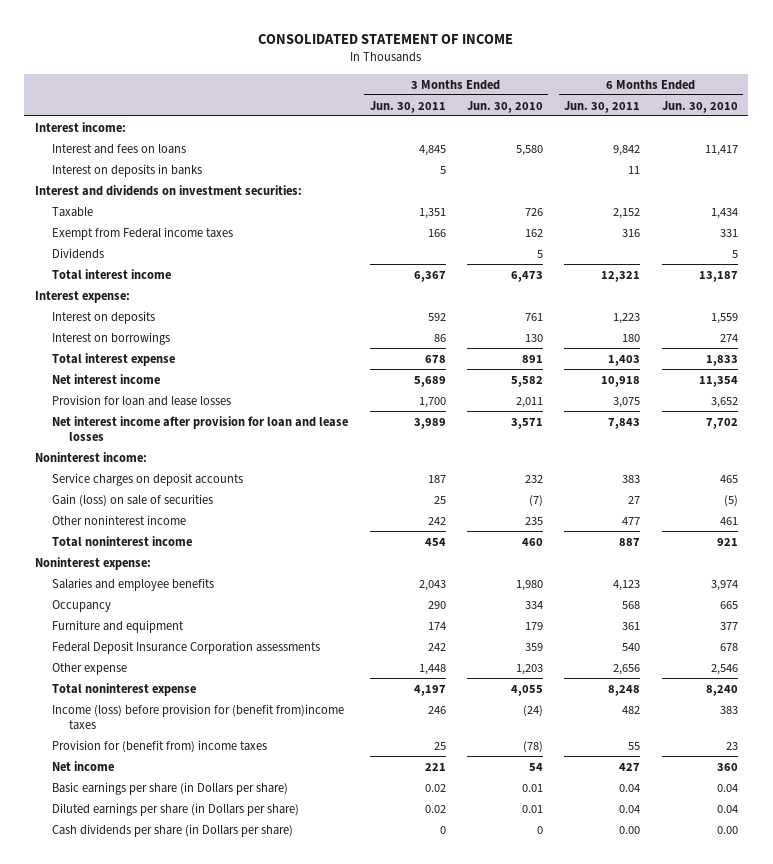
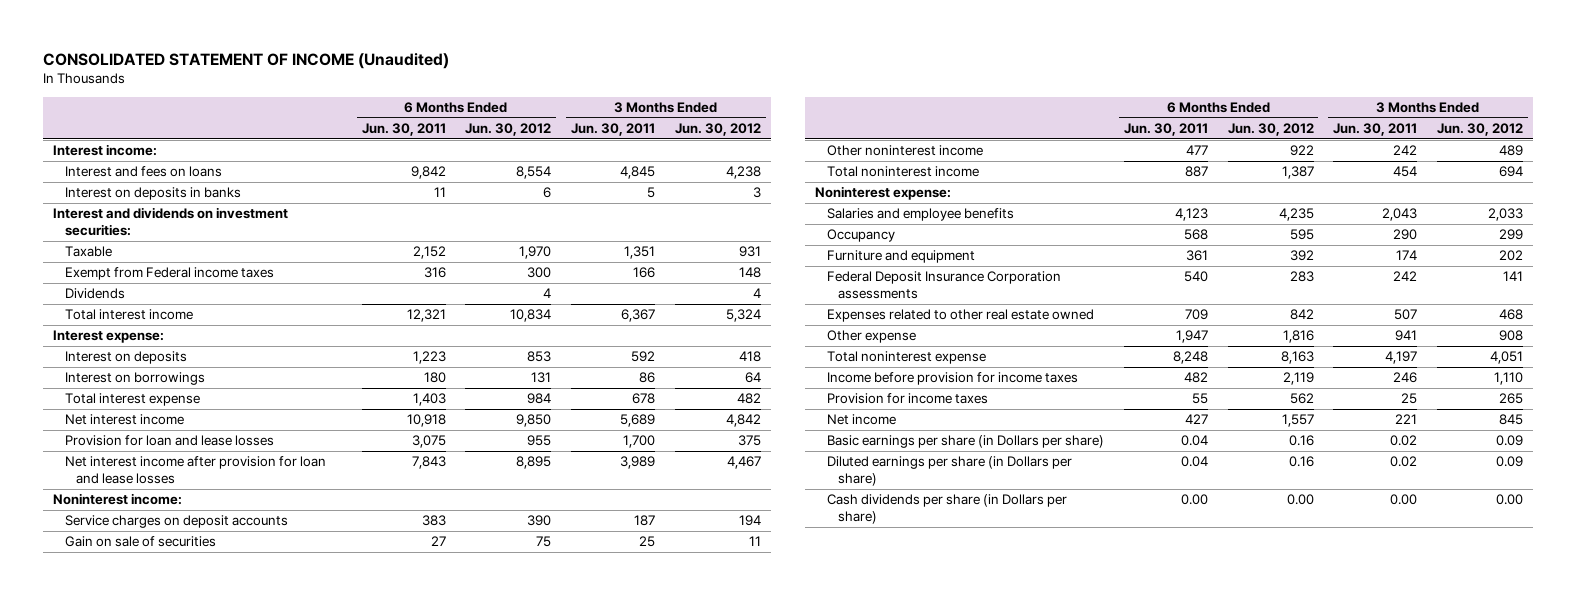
- CONSOLIDATED STATEMENT OF INCOME
+ CONSOLIDATED STATEMENT OF INCOME (Unaudited)
- | 3 Months Ended Jun. 30, 2011 | 3 Months Ended Jun. 30, 2010 | 6 Months Ended Jun. 30, 2011 | 6 Months Ended Jun. 30, 2010
+ | 6 Months Ended Jun. 30, 2011 | 6 Months Ended Jun. 30, 2012 | 3 Months Ended Jun. 30, 2011 | 3 Months Ended Jun. 30, 2012
- Gain (loss) on sale of securities | 25 | (7) | 27 | (5)
+ Gain on sale of securities | 27 | 75 | 25 | 11
- Other expense | 1,448 | 1,203 | 2,656 | 2,546
+ Expenses related to other real estate owned | 709 | 842 | 507 | 468
+ Other expense | 1,947 | 1,816 | 941 | 908
- Income (loss) before provision for (benefit from)income taxes | 246 | (24) | 482 | 383
- Provision for (benefit from) income taxes | 25 | (78) | 55 | 23
+ Income before provision for income taxes | 482 | 2,119 | 246 | 1,110
+ Provision for income taxes | 55 | 562 | 25 | 265
- Cash dividends per share (in Dollars per share) | 0 | 0 | 0.00 | 0.00
+ Cash dividends per share (in Dollars per share) | 0.00 | 0.00 | 0.00 | 0.00

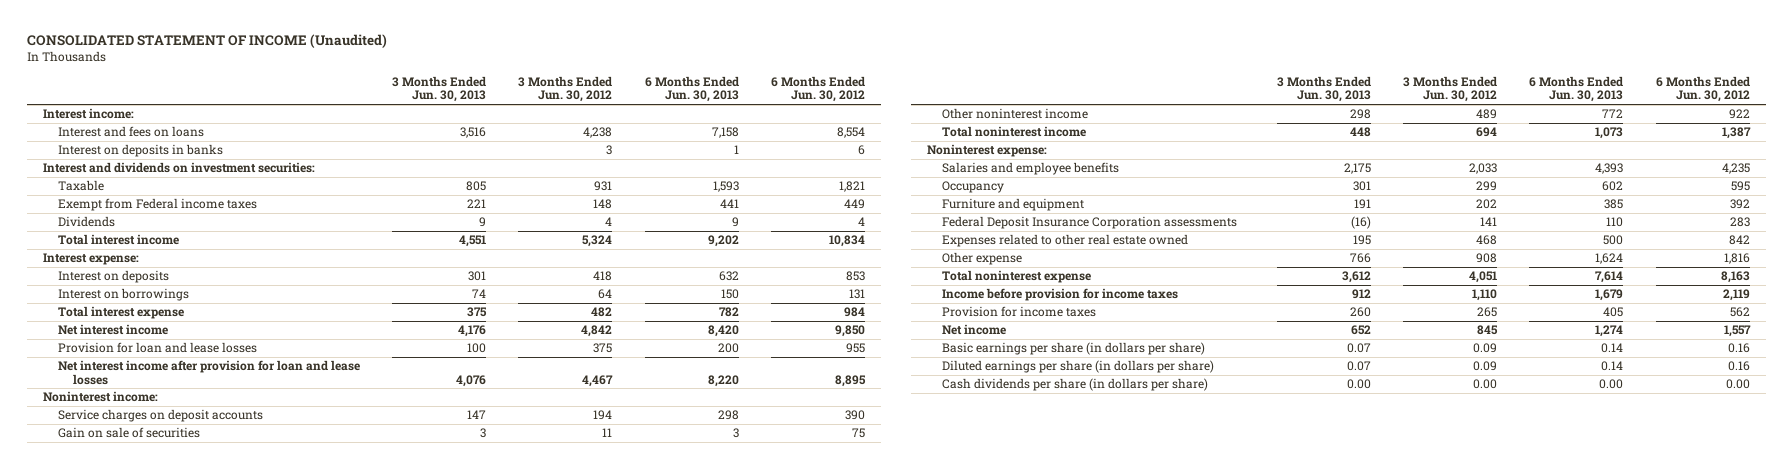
- | 6 Months Ended Jun. 30, 2011 | 6 Months Ended Jun. 30, 2012 | 3 Months Ended Jun. 30, 2011 | 3 Months Ended Jun. 30, 2012
+ | 3 Months Ended Jun. 30, 2013 | 3 Months Ended Jun. 30, 2012 | 6 Months Ended Jun. 30, 2013 | 6 Months Ended Jun. 30, 2012
- Taxable | 2,152 | 1,970 | 1,351 | 931
- Exempt from Federal income taxes | 316 | 300 | 166 | 148
+ Taxable | 805 | 931 | 1,593 | 1,821
+ Exempt from Federal income taxes | 221 | 148 | 441 | 449
- Basic earnings per share (in Dollars per share) | 0.04 | 0.16 | 0.02 | 0.09
- Diluted earnings per share (in Dollars per share) | 0.04 | 0.16 | 0.02 | 0.09
- Cash dividends per share (in Dollars per share) | 0.00 | 0.00 | 0.00 | 0.00
+ Basic earnings per share (in dollars per share) | 0.07 | 0.09 | 0.14 | 0.16
+ Diluted earnings per share (in dollars per share) | 0.07 | 0.09 | 0.14 | 0.16
+ Cash dividends per share (in dollars per share) | 0.00 | 0.00 | 0.00 | 0.00

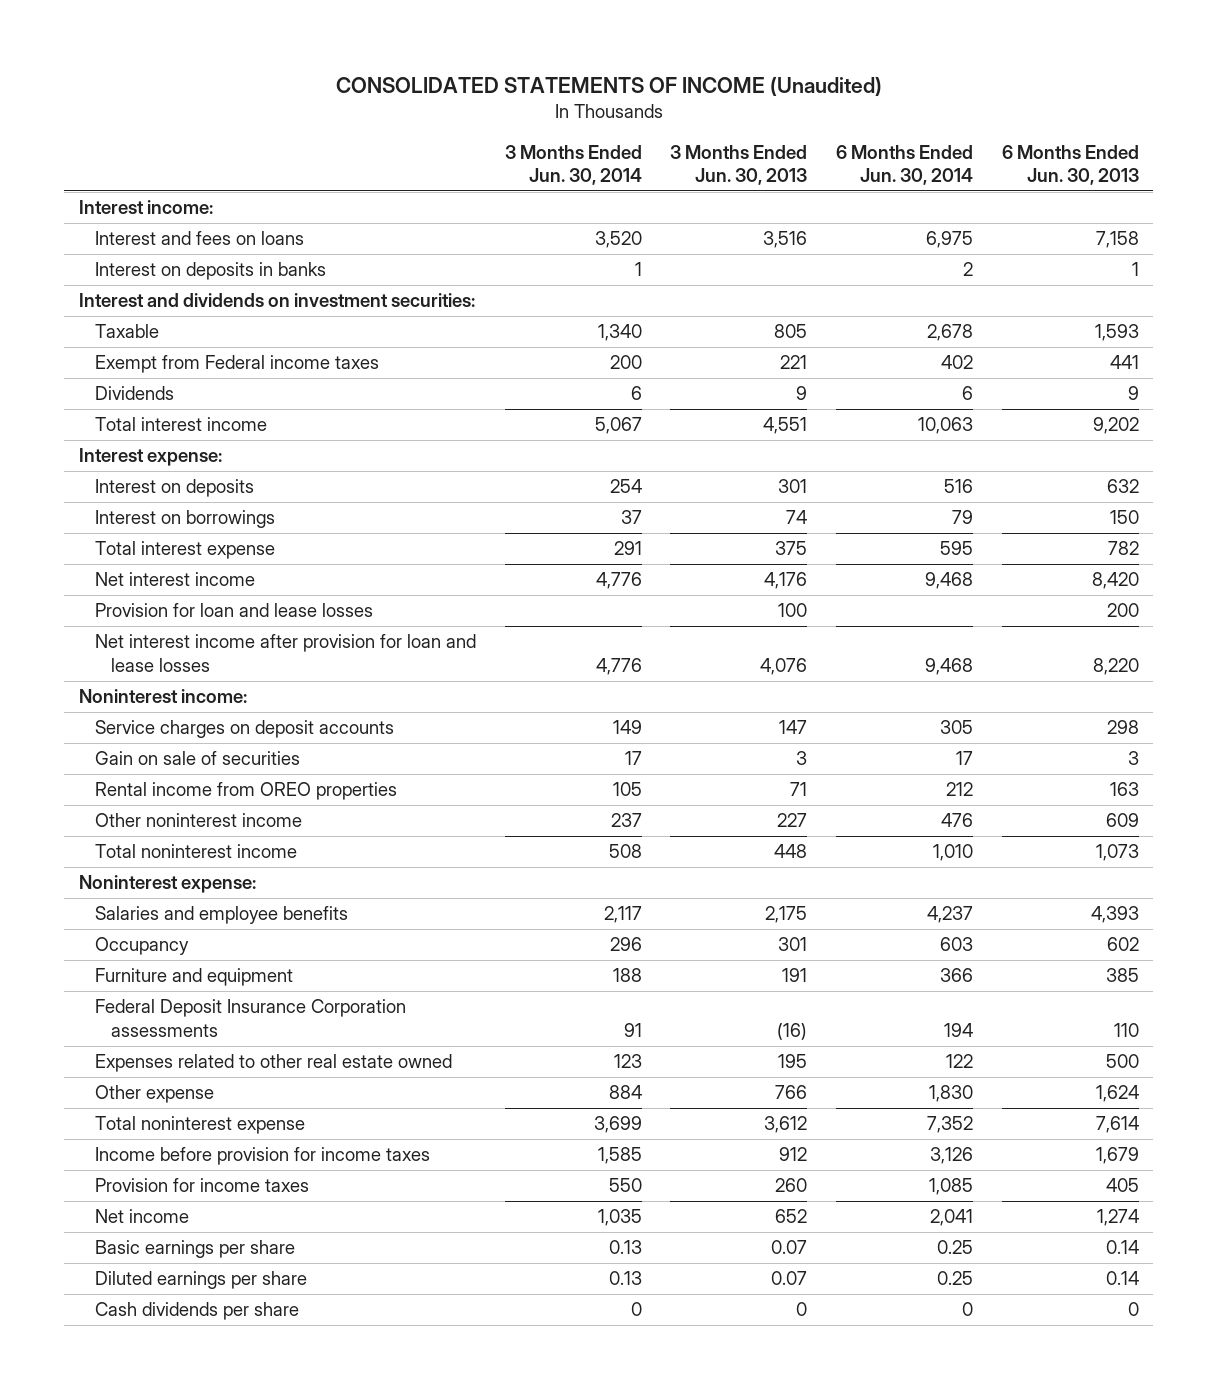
- CONSOLIDATED STATEMENT OF INCOME (Unaudited)
+ CONSOLIDATED STATEMENTS OF INCOME (Unaudited)
- | 3 Months Ended Jun. 30, 2013 | 3 Months Ended Jun. 30, 2012 | 6 Months Ended Jun. 30, 2013 | 6 Months Ended Jun. 30, 2012
+ | 3 Months Ended Jun. 30, 2014 | 3 Months Ended Jun. 30, 2013 | 6 Months Ended Jun. 30, 2014 | 6 Months Ended Jun. 30, 2013
- Other noninterest income | 298 | 489 | 772 | 922
+ Rental income from OREO properties | 105 | 71 | 212 | 163
+ Other noninterest income | 237 | 227 | 476 | 609
- Basic earnings per share (in dollars per share) | 0.07 | 0.09 | 0.14 | 0.16
- Diluted earnings per share (in dollars per share) | 0.07 | 0.09 | 0.14 | 0.16
- Cash dividends per share (in dollars per share) | 0.00 | 0.00 | 0.00 | 0.00
+ Basic earnings per share | 0.13 | 0.07 | 0.25 | 0.14
+ Diluted earnings per share | 0.13 | 0.07 | 0.25 | 0.14
+ Cash dividends per share | 0 | 0 | 0 | 0

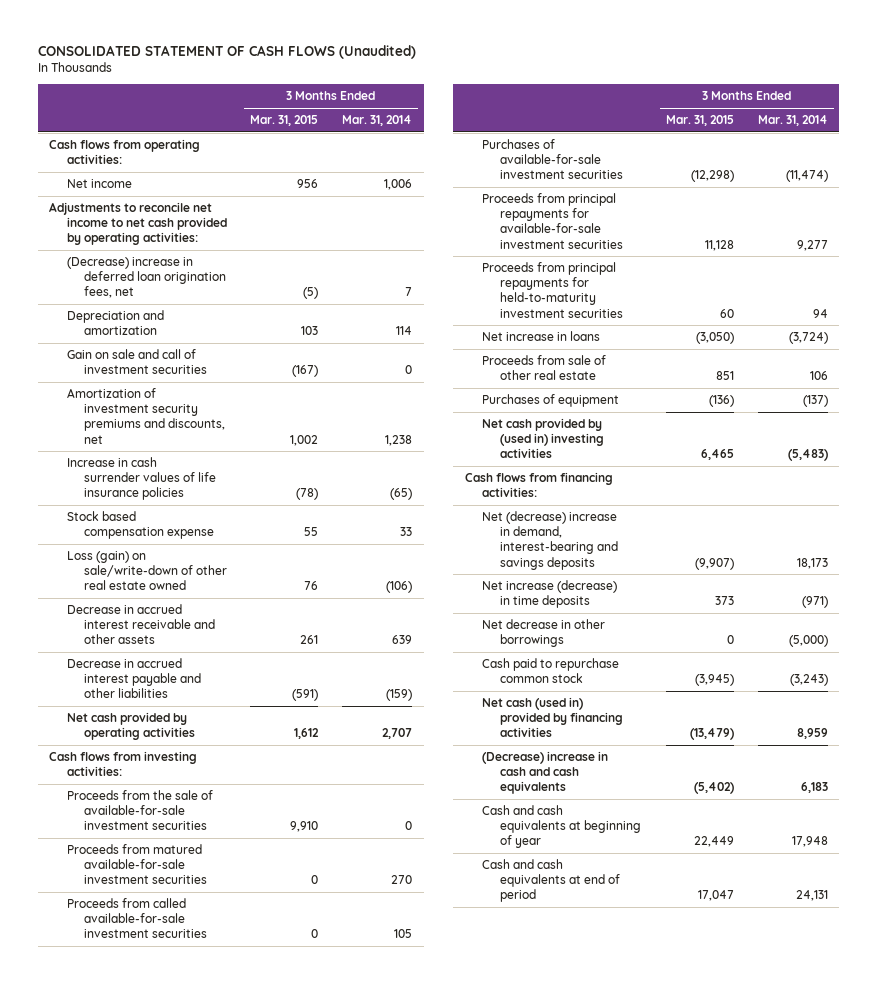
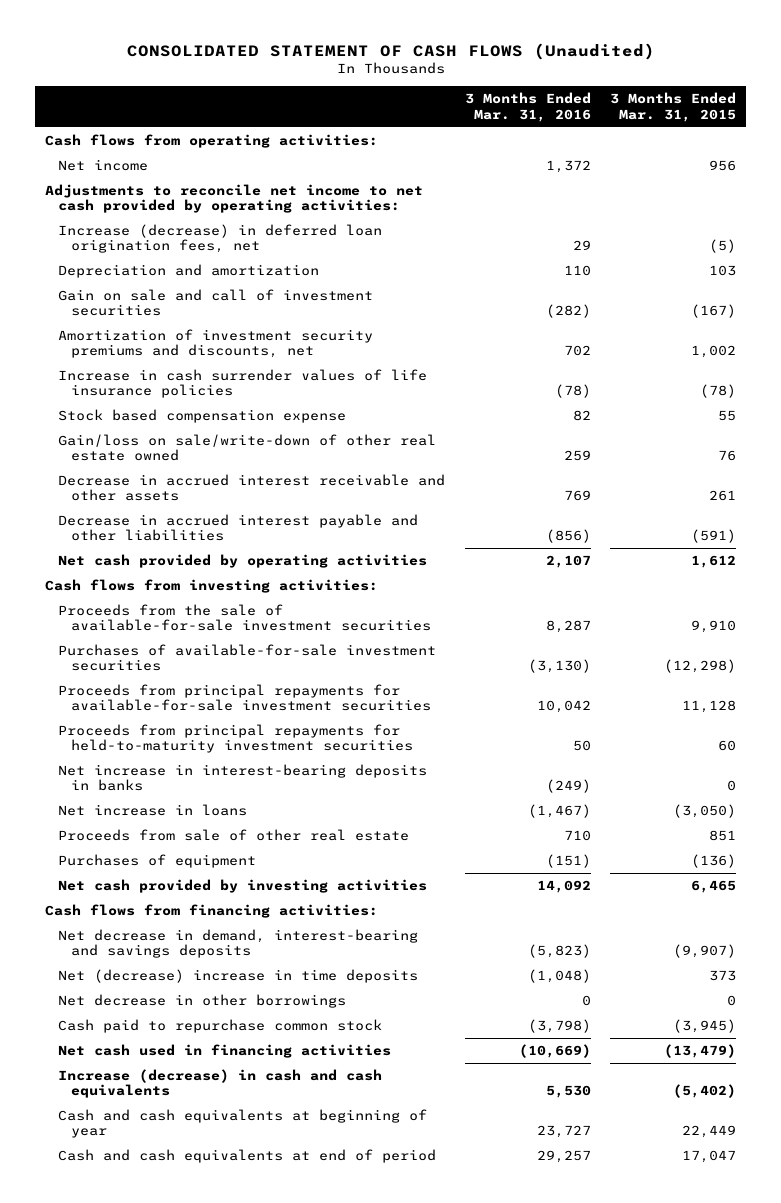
- | 3 Months Ended Mar. 31, 2015 | 3 Months Ended Mar. 31, 2014
+ | 3 Months Ended Mar. 31, 2016 | 3 Months Ended Mar. 31, 2015
- (Decrease) increase in deferred loan origination fees, net | (5) | 7
+ Increase (decrease) in deferred loan origination fees, net | 29 | (5)
- Loss (gain) on sale/write-down of other real estate owned | 76 | (106)
+ Gain/loss on sale/write-down of other real estate owned | 259 | 76
- Proceeds from matured available-for-sale investment securities | 0 | 270
- Proceeds from called available-for-sale investment securities | 0 | 105
+ Net increase in interest-bearing deposits in banks | (249) | 0
- Net cash provided by (used in) investing activities | 6,465 | (5,483)
+ Net cash provided by investing activities | 14,092 | 6,465
- Net (decrease) increase in demand, interest-bearing and savings deposits | (9,907) | 18,173
- Net increase (decrease) in time deposits | 373 | (971)
+ Net decrease in demand, interest-bearing and savings deposits | (5,823) | (9,907)
+ Net (decrease) increase in time deposits | (1,048) | 373
- Net cash (used in) provided by financing activities | (13,479) | 8,959
- (Decrease) increase in cash and cash equivalents | (5,402) | 6,183
+ Net cash used in financing activities | (10,669) | (13,479)
+ Increase (decrease) in cash and cash equivalents | 5,530 | (5,402)

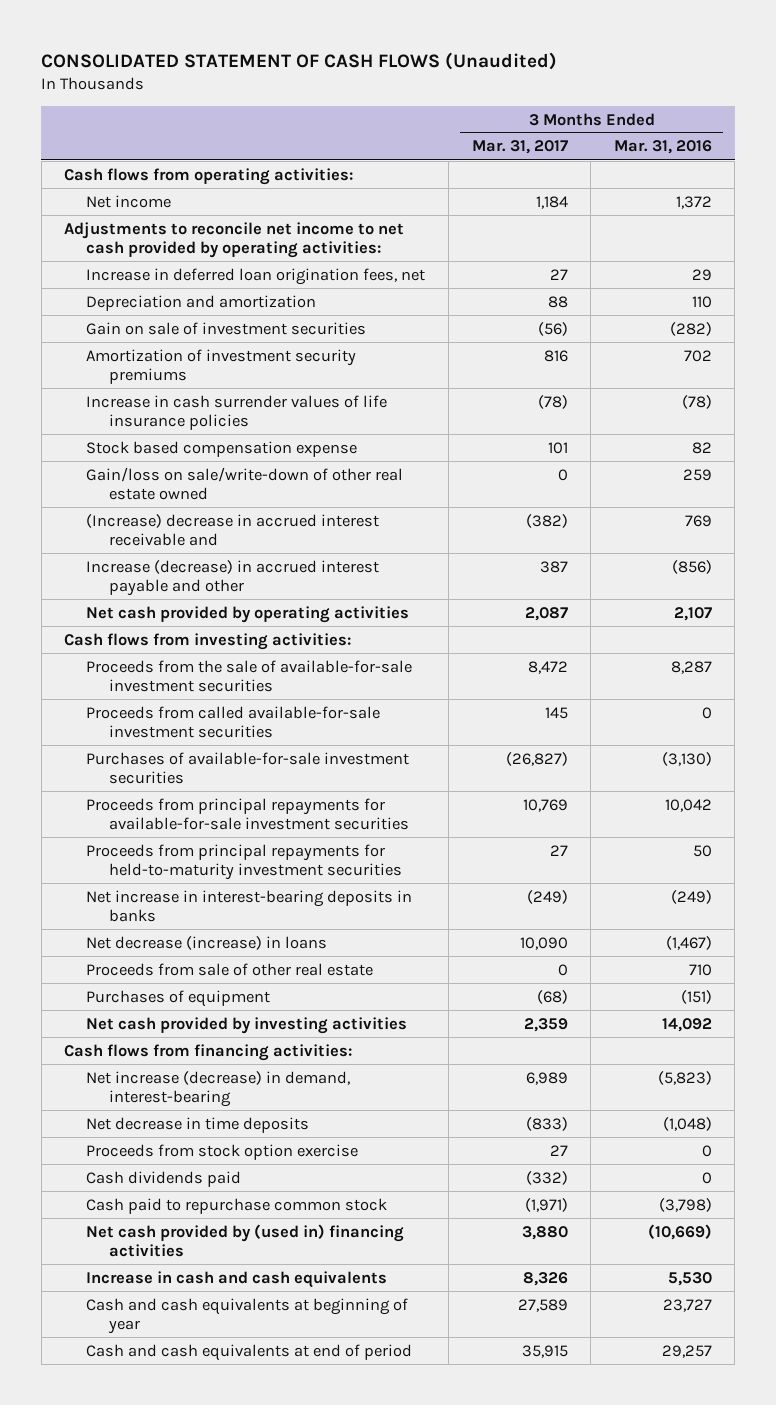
- | 3 Months Ended Mar. 31, 2016 | 3 Months Ended Mar. 31, 2015
+ | 3 Months Ended Mar. 31, 2017 | 3 Months Ended Mar. 31, 2016
- Increase (decrease) in deferred loan origination fees, net | 29 | (5)
+ Increase in deferred loan origination fees, net | 27 | 29
- Gain on sale and call of investment securities | (282) | (167)
- Amortization of investment security premiums and discounts, net | 702 | 1,002
+ Gain on sale of investment securities | (56) | (282)
+ Amortization of investment security premiums | 816 | 702
- Decrease in accrued interest receivable and other assets | 769 | 261
- Decrease in accrued interest payable and other liabilities | (856) | (591)
+ (Increase) decrease in accrued interest receivable and | (382) | 769
+ Increase (decrease) in accrued interest payable and other | 387 | (856)
+ Proceeds from called available-for-sale investment securities | 145 | 0
- Net increase in loans | (1,467) | (3,050)
+ Net decrease (increase) in loans | 10,090 | (1,467)
- Net decrease in demand, interest-bearing and savings deposits | (5,823) | (9,907)
- Net (decrease) increase in time deposits | (1,048) | 373
- Net decrease in other borrowings | 0 | 0
+ Net increase (decrease) in demand, interest-bearing | 6,989 | (5,823)
+ Net decrease in time deposits | (833) | (1,048)
+ Proceeds from stock option exercise | 27 | 0
+ Cash dividends paid | (332) | 0
- Net cash used in financing activities | (10,669) | (13,479)
- Increase (decrease) in cash and cash equivalents | 5,530 | (5,402)
+ Net cash provided by (used in) financing activities | 3,880 | (10,669)
+ Increase in cash and cash equivalents | 8,326 | 5,530

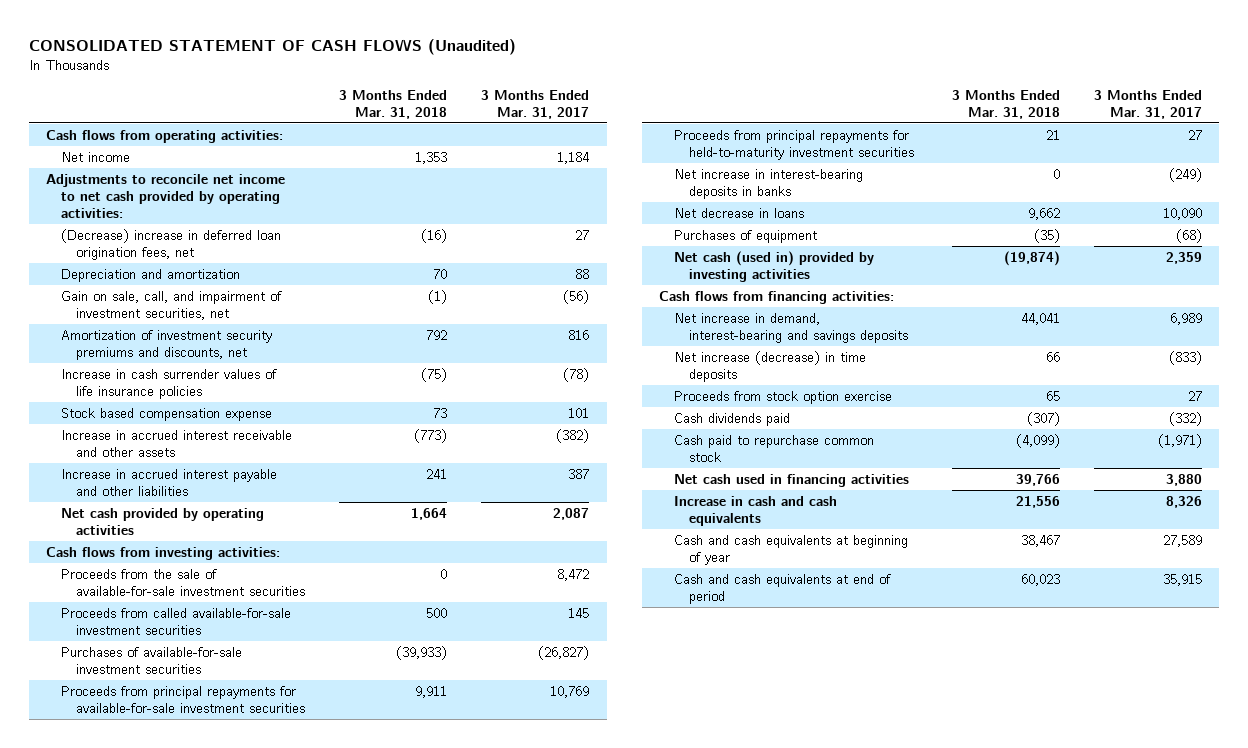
- | 3 Months Ended Mar. 31, 2017 | 3 Months Ended Mar. 31, 2016
+ | 3 Months Ended Mar. 31, 2018 | 3 Months Ended Mar. 31, 2017
- Increase in deferred loan origination fees, net | 27 | 29
+ (Decrease) increase in deferred loan origination fees, net | (16) | 27
- Gain on sale of investment securities | (56) | (282)
- Amortization of investment security premiums | 816 | 702
+ Gain on sale, call, and impairment of investment securities, net | (1) | (56)
+ Amortization of investment security premiums and discounts, net | 792 | 816
- Gain/loss on sale/write-down of other real estate owned | 0 | 259
- (Increase) decrease in accrued interest receivable and | (382) | 769
- Increase (decrease) in accrued interest payable and other | 387 | (856)
+ Increase in accrued interest receivable and other assets | (773) | (382)
+ Increase in accrued interest payable and other liabilities | 241 | 387
- Net decrease (increase) in loans | 10,090 | (1,467)
- Proceeds from sale of other real estate | 0 | 710
+ Net decrease in loans | 9,662 | 10,090
- Net cash provided by investing activities | 2,359 | 14,092
+ Net cash (used in) provided by investing activities | (19,874) | 2,359
- Net increase (decrease) in demand, interest-bearing | 6,989 | (5,823)
- Net decrease in time deposits | (833) | (1,048)
+ Net increase in demand, interest-bearing and savings deposits | 44,041 | 6,989
+ Net increase (decrease) in time deposits | 66 | (833)
- Net cash provided by (used in) financing activities | 3,880 | (10,669)
+ Net cash used in financing activities | 39,766 | 3,880

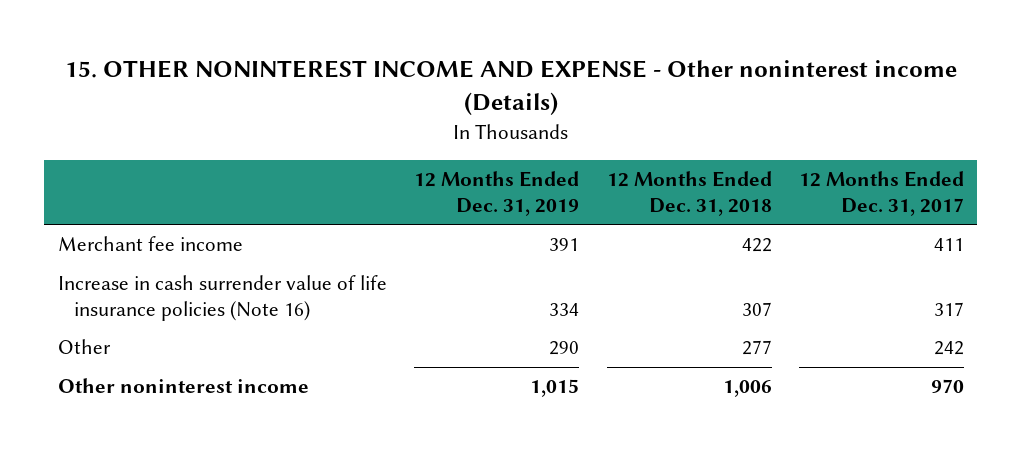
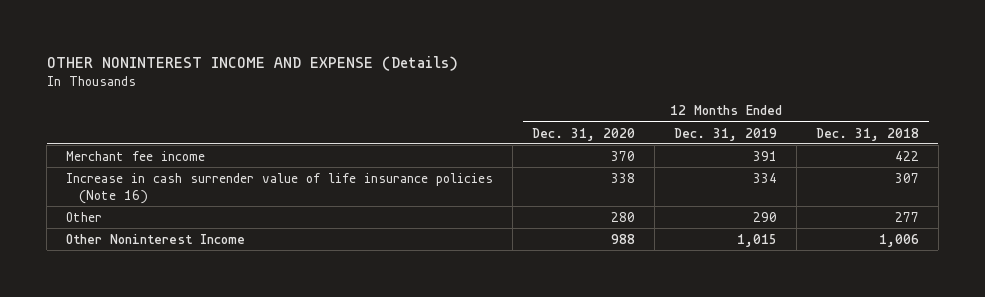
- 15. OTHER NONINTEREST INCOME AND EXPENSE - Other noninterest income (Details)
+ OTHER NONINTEREST INCOME AND EXPENSE (Details)
- | 12 Months Ended Dec. 31, 2019 | 12 Months Ended Dec. 31, 2018 | 12 Months Ended Dec. 31, 2017
+ | 12 Months Ended Dec. 31, 2020 | 12 Months Ended Dec. 31, 2019 | 12 Months Ended Dec. 31, 2018
- Other noninterest income | 1,015 | 1,006 | 970
+ Other Noninterest Income | 988 | 1,015 | 1,006

